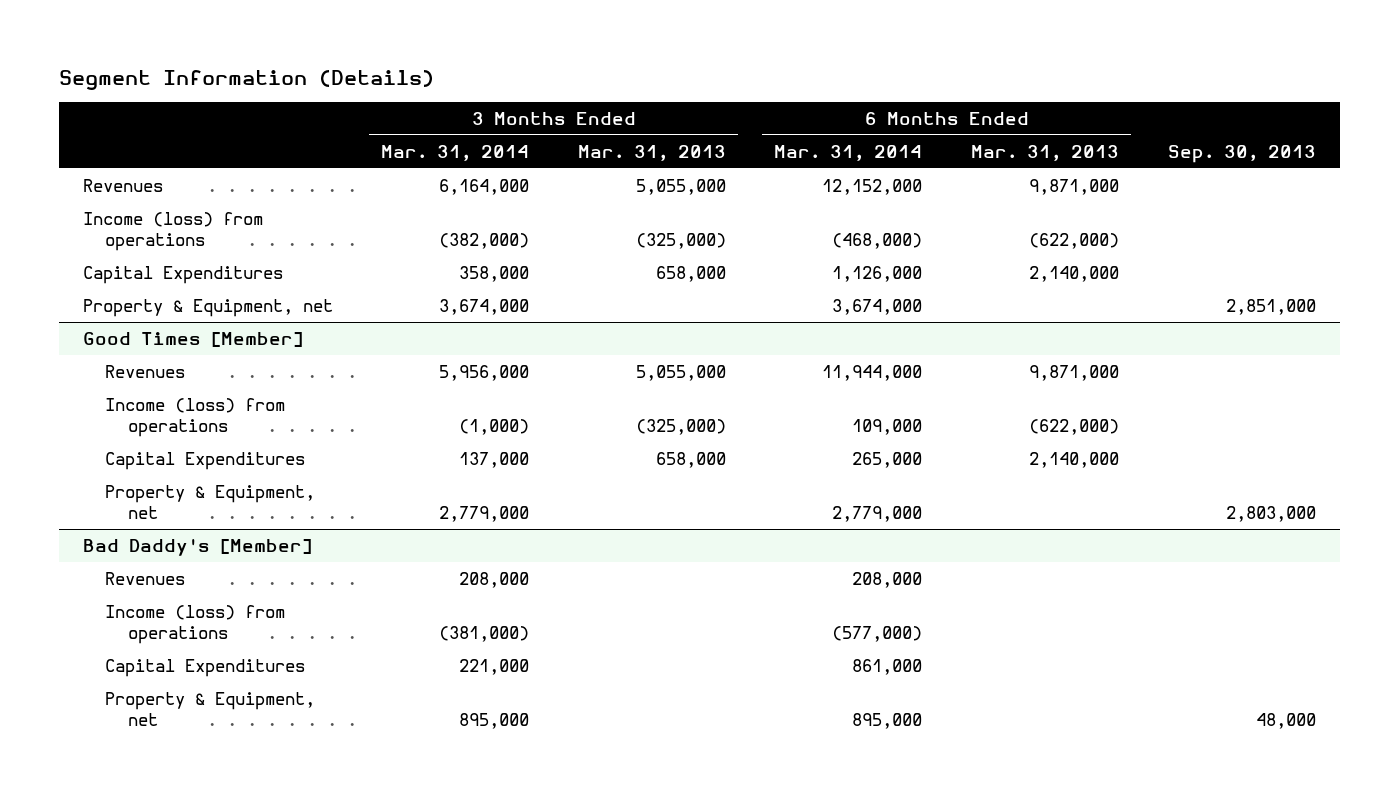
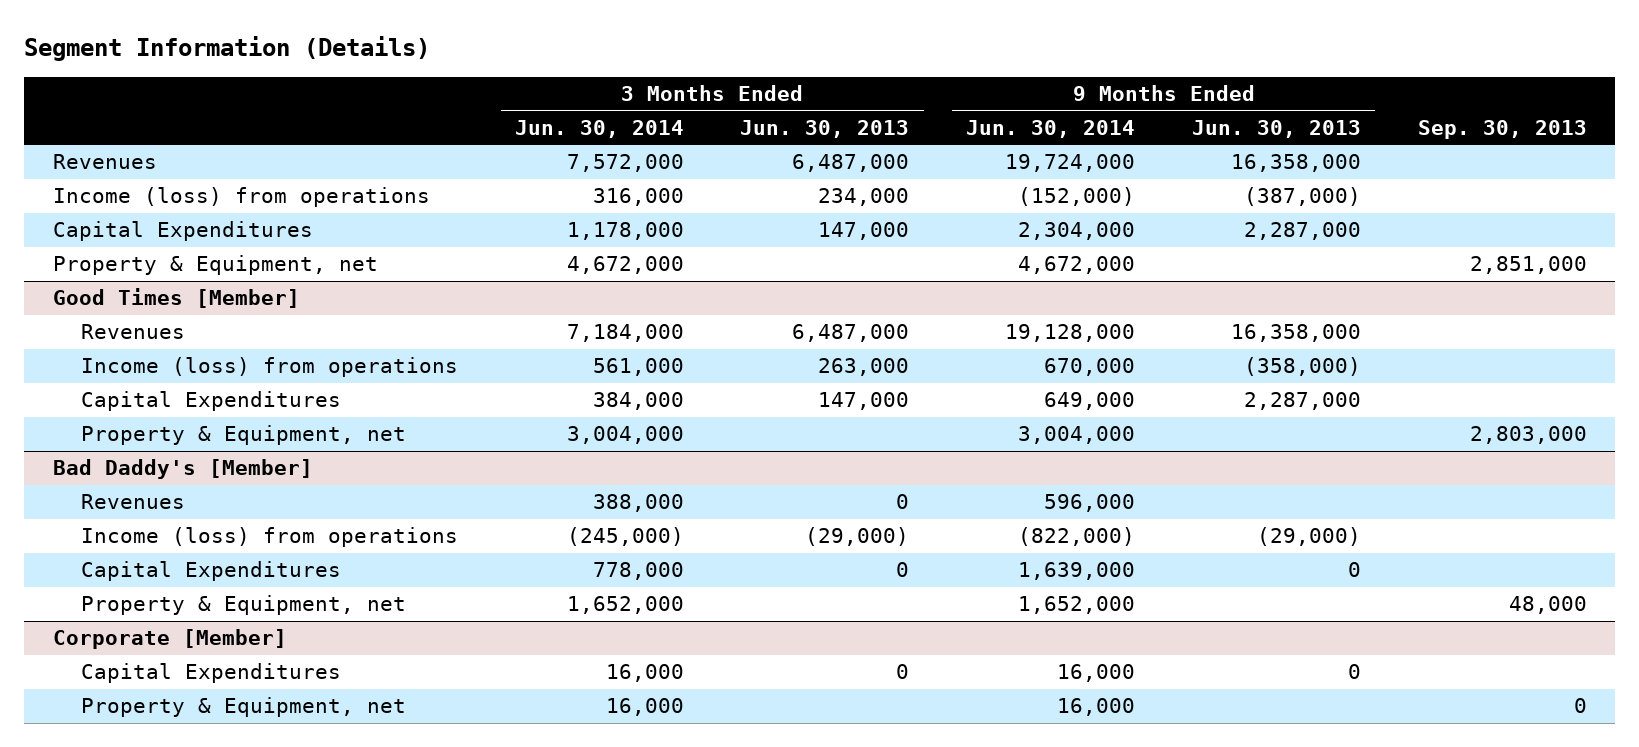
- | 3 Months Ended Mar. 31, 2014 | 3 Months Ended Mar. 31, 2013 | 6 Months Ended Mar. 31, 2014 | 6 Months Ended Mar. 31, 2013 | Sep. 30, 2013
+ | 3 Months Ended Jun. 30, 2014 | 3 Months Ended Jun. 30, 2013 | 9 Months Ended Jun. 30, 2014 | 9 Months Ended Jun. 30, 2013 | Sep. 30, 2013
+ Corporate [Member]
+ Capital Expenditures | 16,000 | 0 | 16,000 | 0 |
+ Property & Equipment, net | 16,000 | | 16,000 | | 0

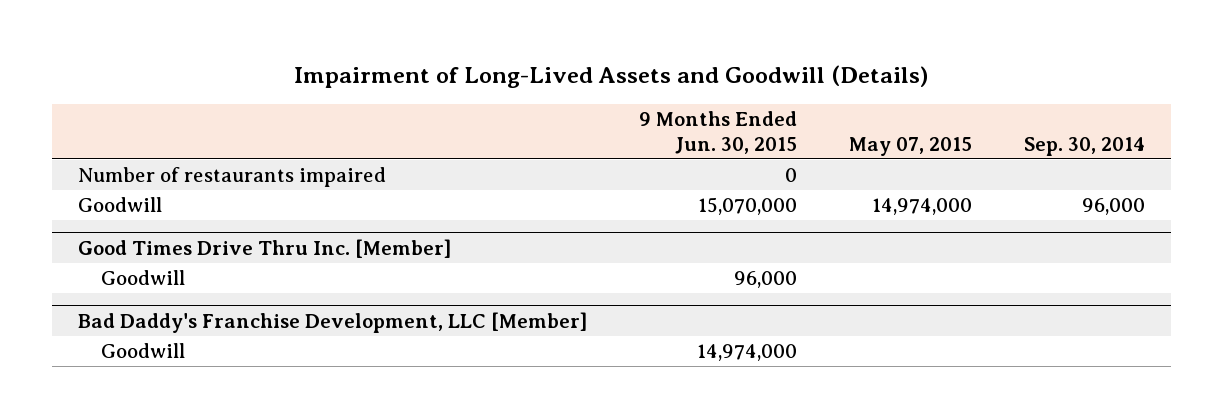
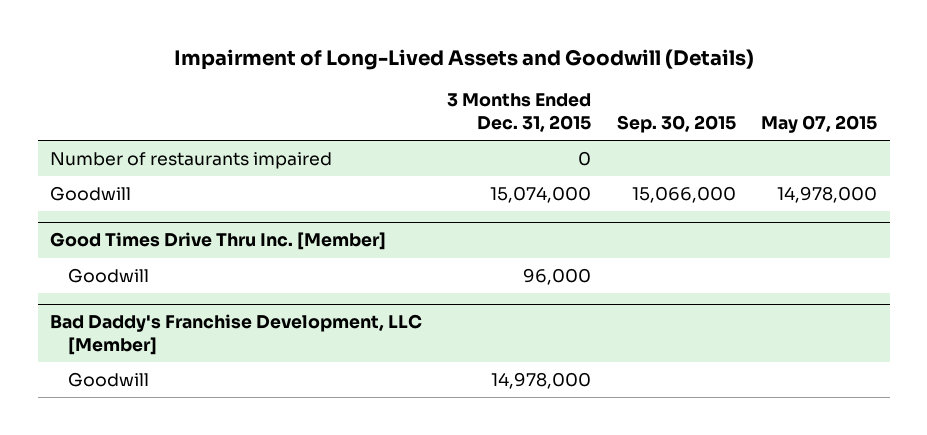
- | 9 Months Ended Jun. 30, 2015 | May 07, 2015 | Sep. 30, 2014
+ | 3 Months Ended Dec. 31, 2015 | Sep. 30, 2015 | May 07, 2015
- Goodwill | 15,070,000 | 14,974,000 | 96,000
+ Goodwill | 15,074,000 | 15,066,000 | 14,978,000

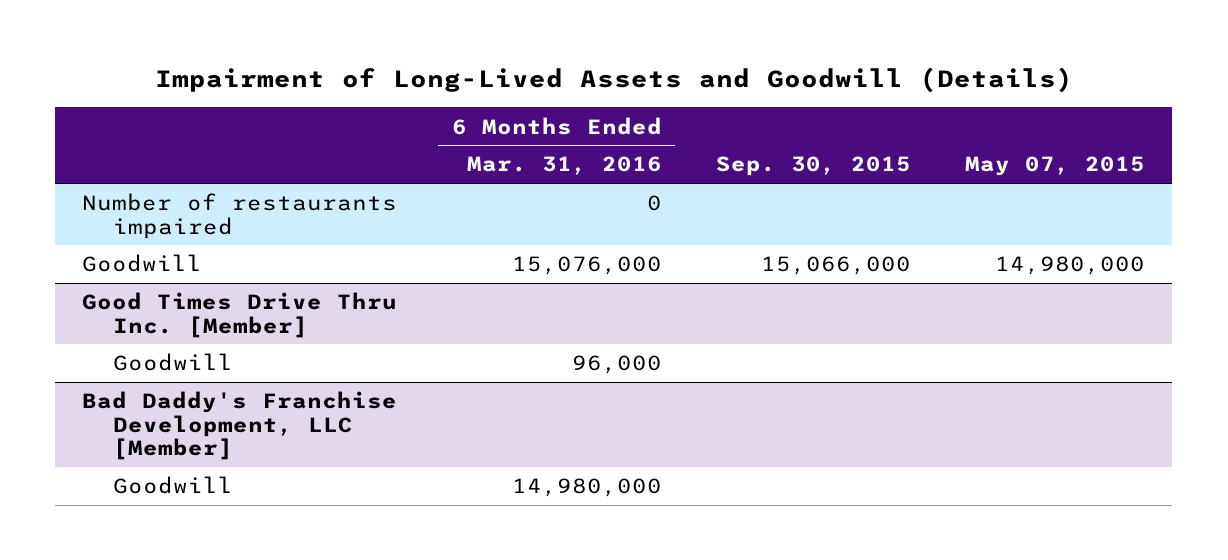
- | 3 Months Ended Dec. 31, 2015 | Sep. 30, 2015 | May 07, 2015
+ | 6 Months Ended Mar. 31, 2016 | Sep. 30, 2015 | May 07, 2015
- Goodwill | 15,074,000 | 15,066,000 | 14,978,000
+ Goodwill | 15,076,000 | 15,066,000 | 14,980,000

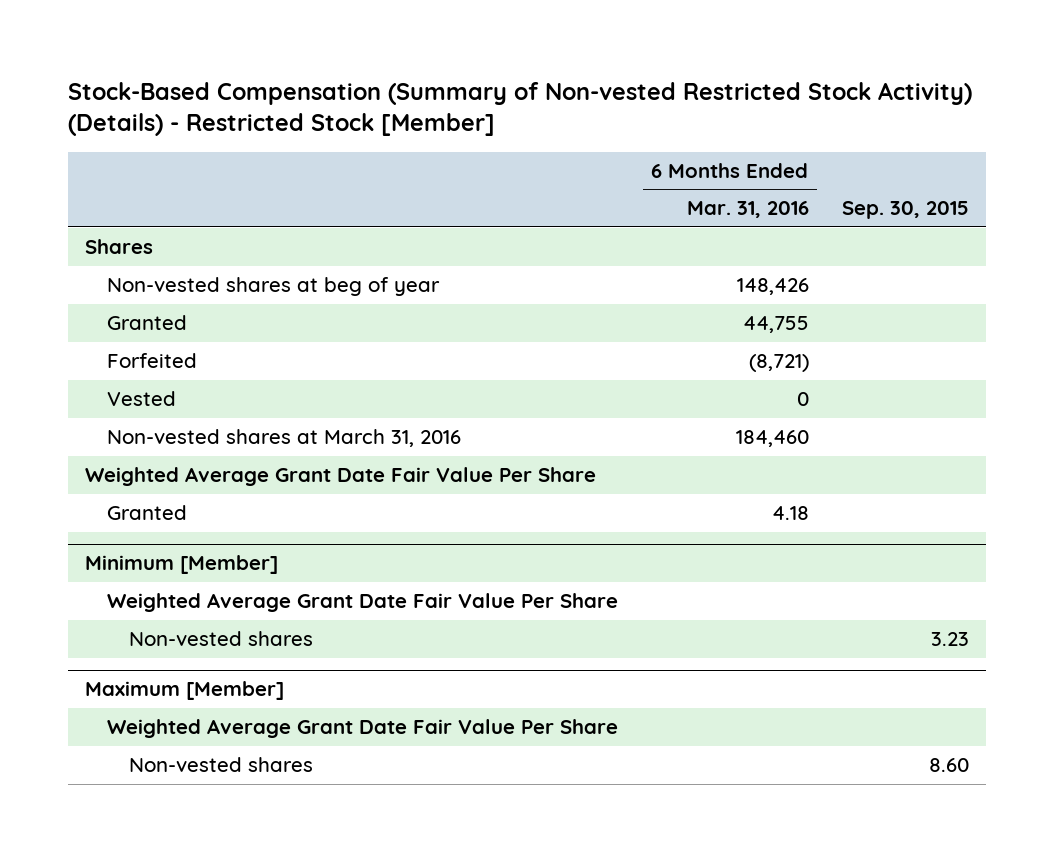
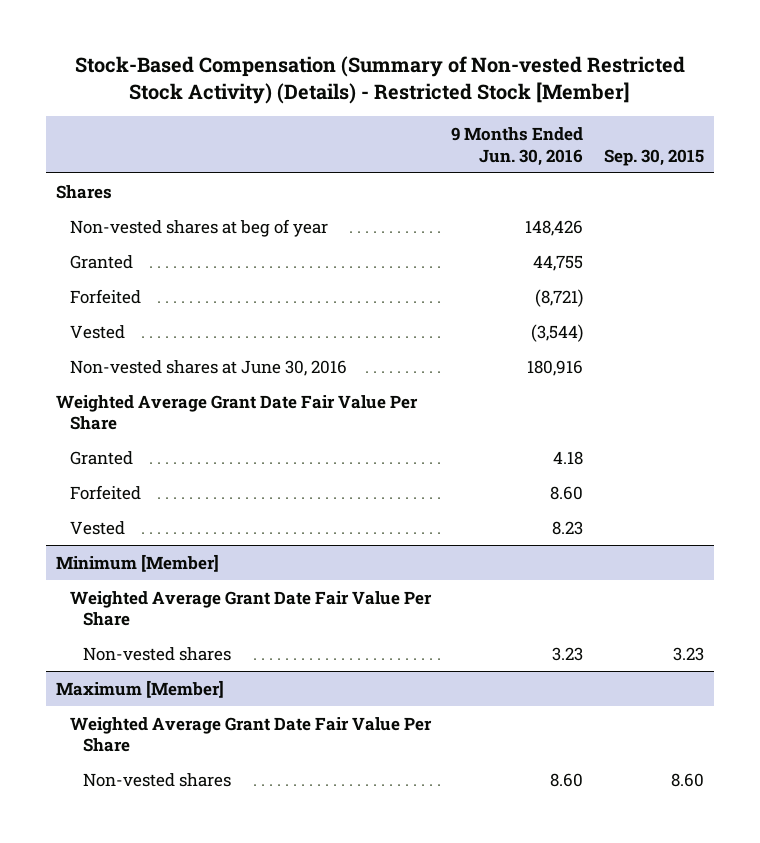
- | 6 Months Ended Mar. 31, 2016 | Sep. 30, 2015
+ | 9 Months Ended Jun. 30, 2016 | Sep. 30, 2015
- Non-vested shares at March 31, 2016 | 184,460 |
+ Non-vested shares at June 30, 2016 | 180,916 |
+ Forfeited | 8.60 |
+ Vested | 8.23 |

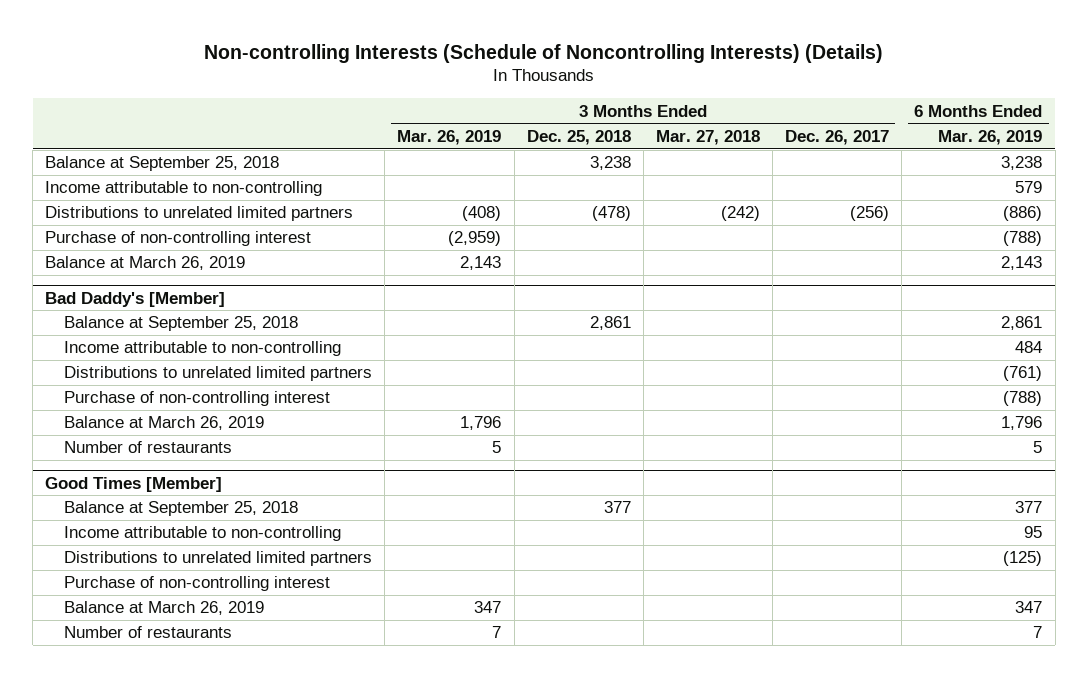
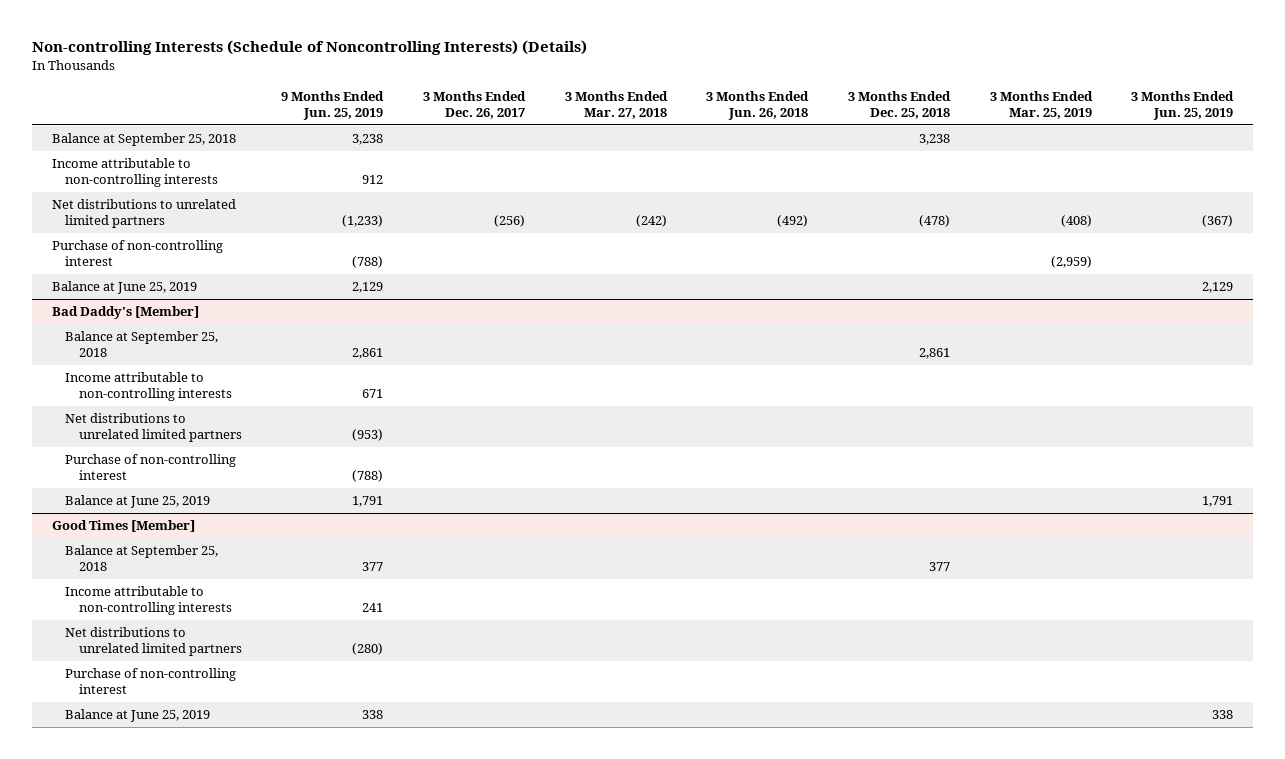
- | 3 Months Ended Mar. 26, 2019 | 3 Months Ended Dec. 25, 2018 | 3 Months Ended Mar. 27, 2018 | 3 Months Ended Dec. 26, 2017 | 6 Months Ended Mar. 26, 2019
+ | 9 Months Ended Jun. 25, 2019 | 3 Months Ended Dec. 26, 2017 | 3 Months Ended Mar. 27, 2018 | 3 Months Ended Jun. 26, 2018 | 3 Months Ended Dec. 25, 2018 | 3 Months Ended Mar. 25, 2019 | 3 Months Ended Jun. 25, 2019
- Income attributable to non-controlling | | | | | 579
- Distributions to unrelated limited partners | (408) | (478) | (242) | (256) | (886)
+ Income attributable to non-controlling interests | 912 | | | | | |
+ Net distributions to unrelated limited partners | (1,233) | (256) | (242) | (492) | (478) | (408) | (367)
- Balance at March 26, 2019 | 2,143 | | | | 2,143
+ Balance at June 25, 2019 | 2,129 | | | | | | 2,129
@ Bad Daddy's [Member]
- Income attributable to non-controlling | | | | | 484
- Distributions to unrelated limited partners | | | | | (761)
+ Income attributable to non-controlling interests | 671 | | | | | |
+ Net distributions to unrelated limited partners | (953) | | | | | |
- Balance at March 26, 2019 | 1,796 | | | | 1,796
- Number of restaurants | 5 | | | | 5
+ Balance at June 25, 2019 | 1,791 | | | | | | 1,791
@ Good Times [Member]
- Income attributable to non-controlling | | | | | 95
- Distributions to unrelated limited partners | | | | | (125)
+ Income attributable to non-controlling interests | 241 | | | | | |
+ Net distributions to unrelated limited partners | (280) | | | | | |
- Balance at March 26, 2019 | 347 | | | | 347
- Number of restaurants | 7 | | | | 7
+ Balance at June 25, 2019 | 338 | | | | | | 338

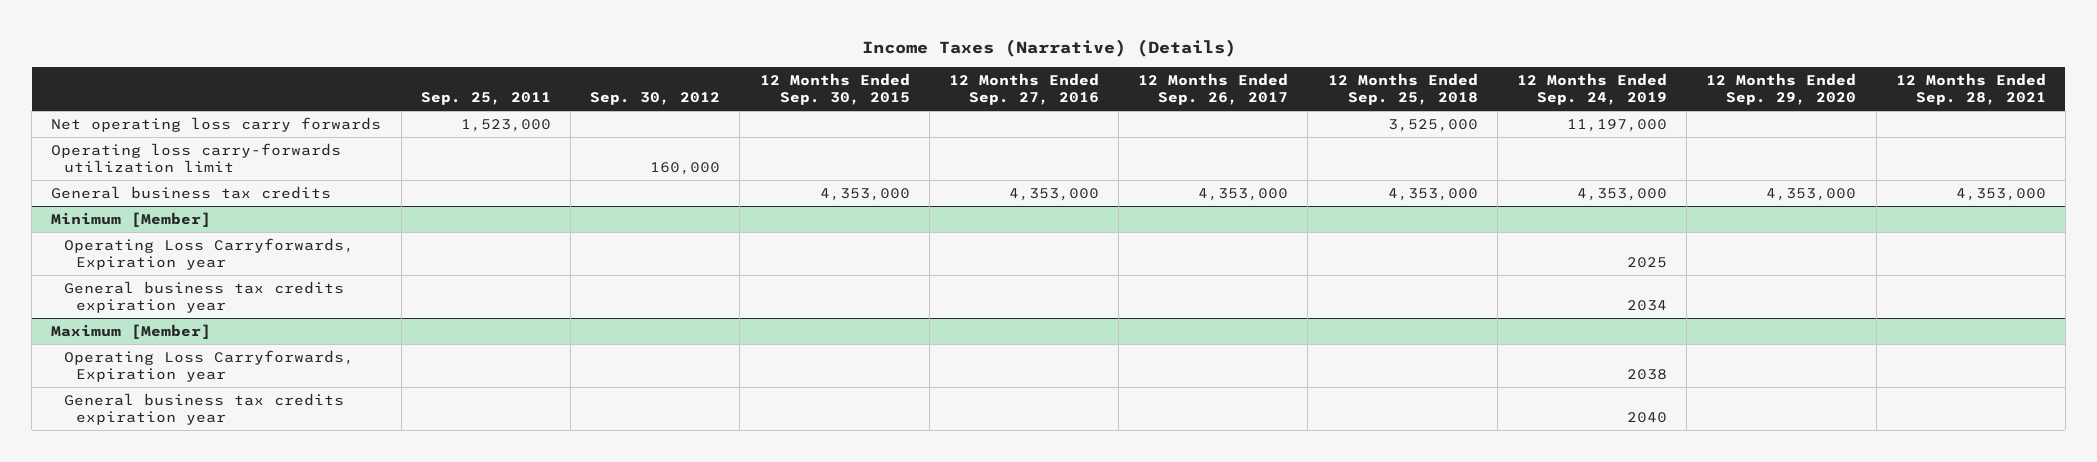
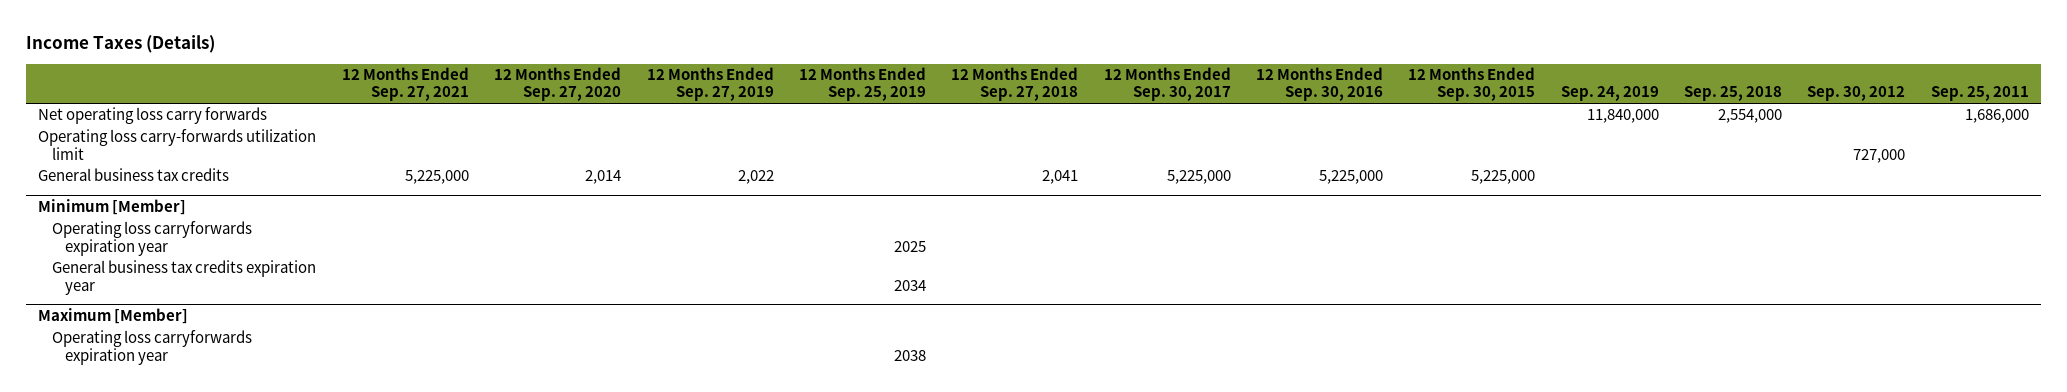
- Income Taxes (Narrative) (Details)
+ Income Taxes (Details)
- | Sep. 25, 2011 | Sep. 30, 2012 | 12 Months Ended Sep. 30, 2015 | 12 Months Ended Sep. 27, 2016 | 12 Months Ended Sep. 26, 2017 | 12 Months Ended Sep. 25, 2018 | 12 Months Ended Sep. 24, 2019 | 12 Months Ended Sep. 29, 2020 | 12 Months Ended Sep. 28, 2021
+ | 12 Months Ended Sep. 27, 2021 | 12 Months Ended Sep. 27, 2020 | 12 Months Ended Sep. 27, 2019 | 12 Months Ended Sep. 25, 2019 | 12 Months Ended Sep. 27, 2018 | 12 Months Ended Sep. 30, 2017 | 12 Months Ended Sep. 30, 2016 | 12 Months Ended Sep. 30, 2015 | Sep. 24, 2019 | Sep. 25, 2018 | Sep. 30, 2012 | Sep. 25, 2011
- Net operating loss carry forwards | 1,523,000 | | | | | 3,525,000 | 11,197,000 | |
- Operating loss carry-forwards utilization limit | | 160,000 | | | | | | |
- General business tax credits | | | 4,353,000 | 4,353,000 | 4,353,000 | 4,353,000 | 4,353,000 | 4,353,000 | 4,353,000
+ Net operating loss carry forwards | | | | | | | | | 11,840,000 | 2,554,000 | | 1,686,000
+ Operating loss carry-forwards utilization limit | | | | | | | | | | | 727,000 |
+ General business tax credits | 5,225,000 | 2,014 | 2,022 | | 2,041 | 5,225,000 | 5,225,000 | 5,225,000 | | | |
@ Minimum [Member]
- Operating Loss Carryforwards, Expiration year | | | | | | | 2025 | |
+ Operating loss carryforwards expiration year | | | | 2025 | | | | | | | |
@ Maximum [Member]
- Operating Loss Carryforwards, Expiration year | | | | | | | 2038 | |
- General business tax credits expiration year | | | | | | | 2040 | |
+ Operating loss carryforwards expiration year | | | | 2038 | | | | | | | |

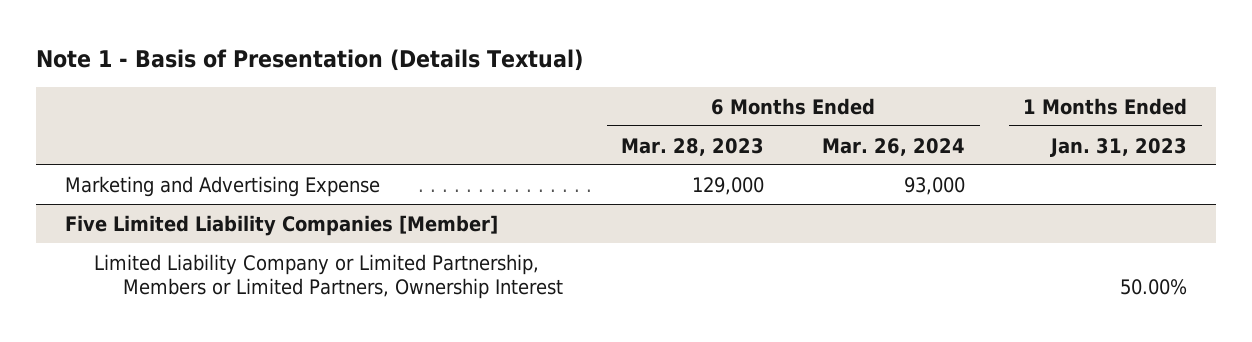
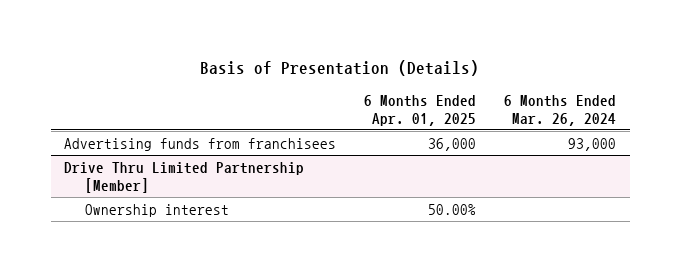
- Note 1 - Basis of Presentation (Details Textual)
+ Basis of Presentation (Details)
- | 6 Months Ended Mar. 28, 2023 | 6 Months Ended Mar. 26, 2024 | 1 Months Ended Jan. 31, 2023
+ | 6 Months Ended Apr. 01, 2025 | 6 Months Ended Mar. 26, 2024
- Marketing and Advertising Expense | 129,000 | 93,000 |
- Five Limited Liability Companies [Member]
- Limited Liability Company or Limited Partnership, Members or Limited Partners, Ownership Interest | | | 50.00%
+ Advertising funds from franchisees | 36,000 | 93,000
+ Drive Thru Limited Partnership [Member]
+ Ownership interest | 50.00% |

